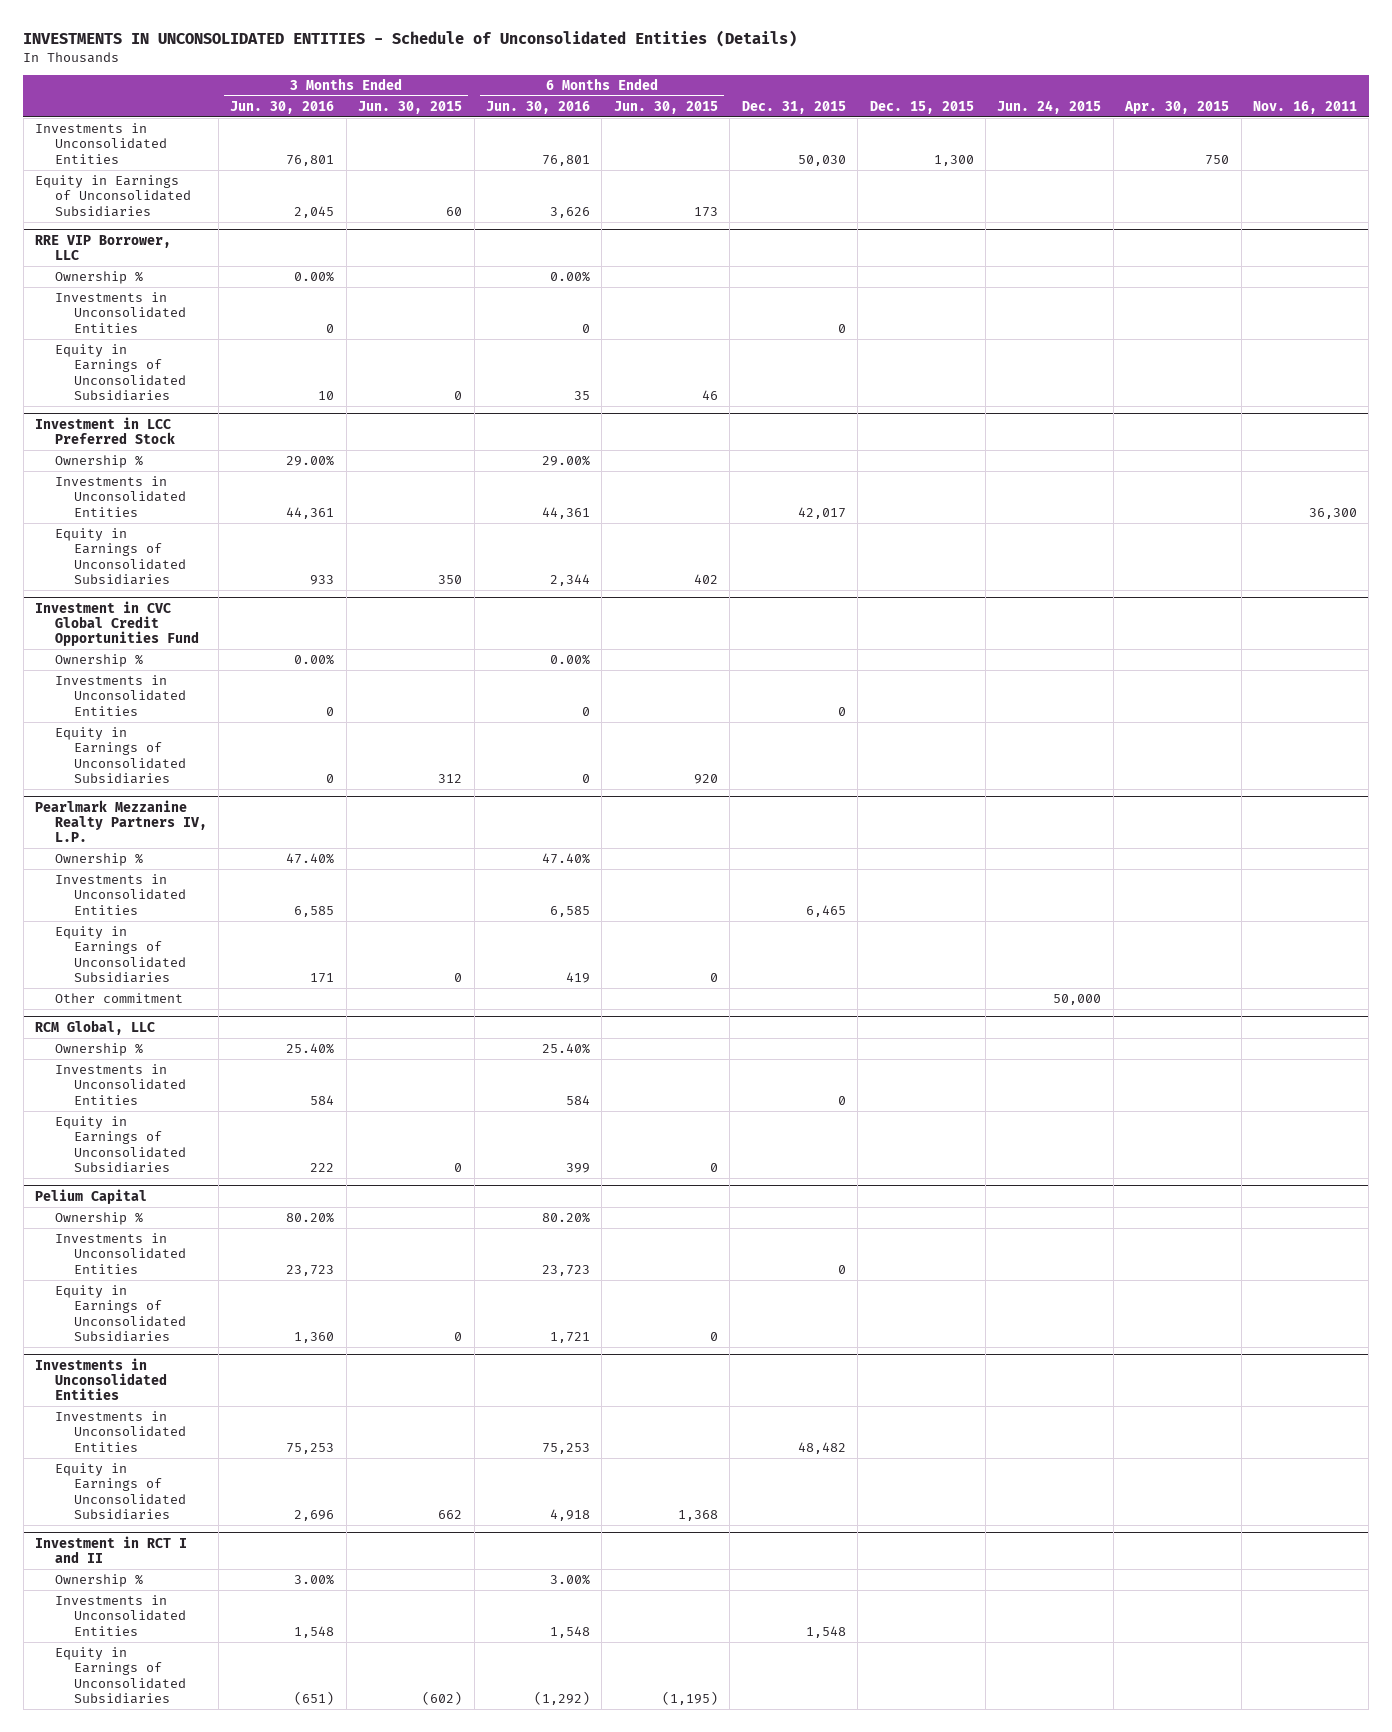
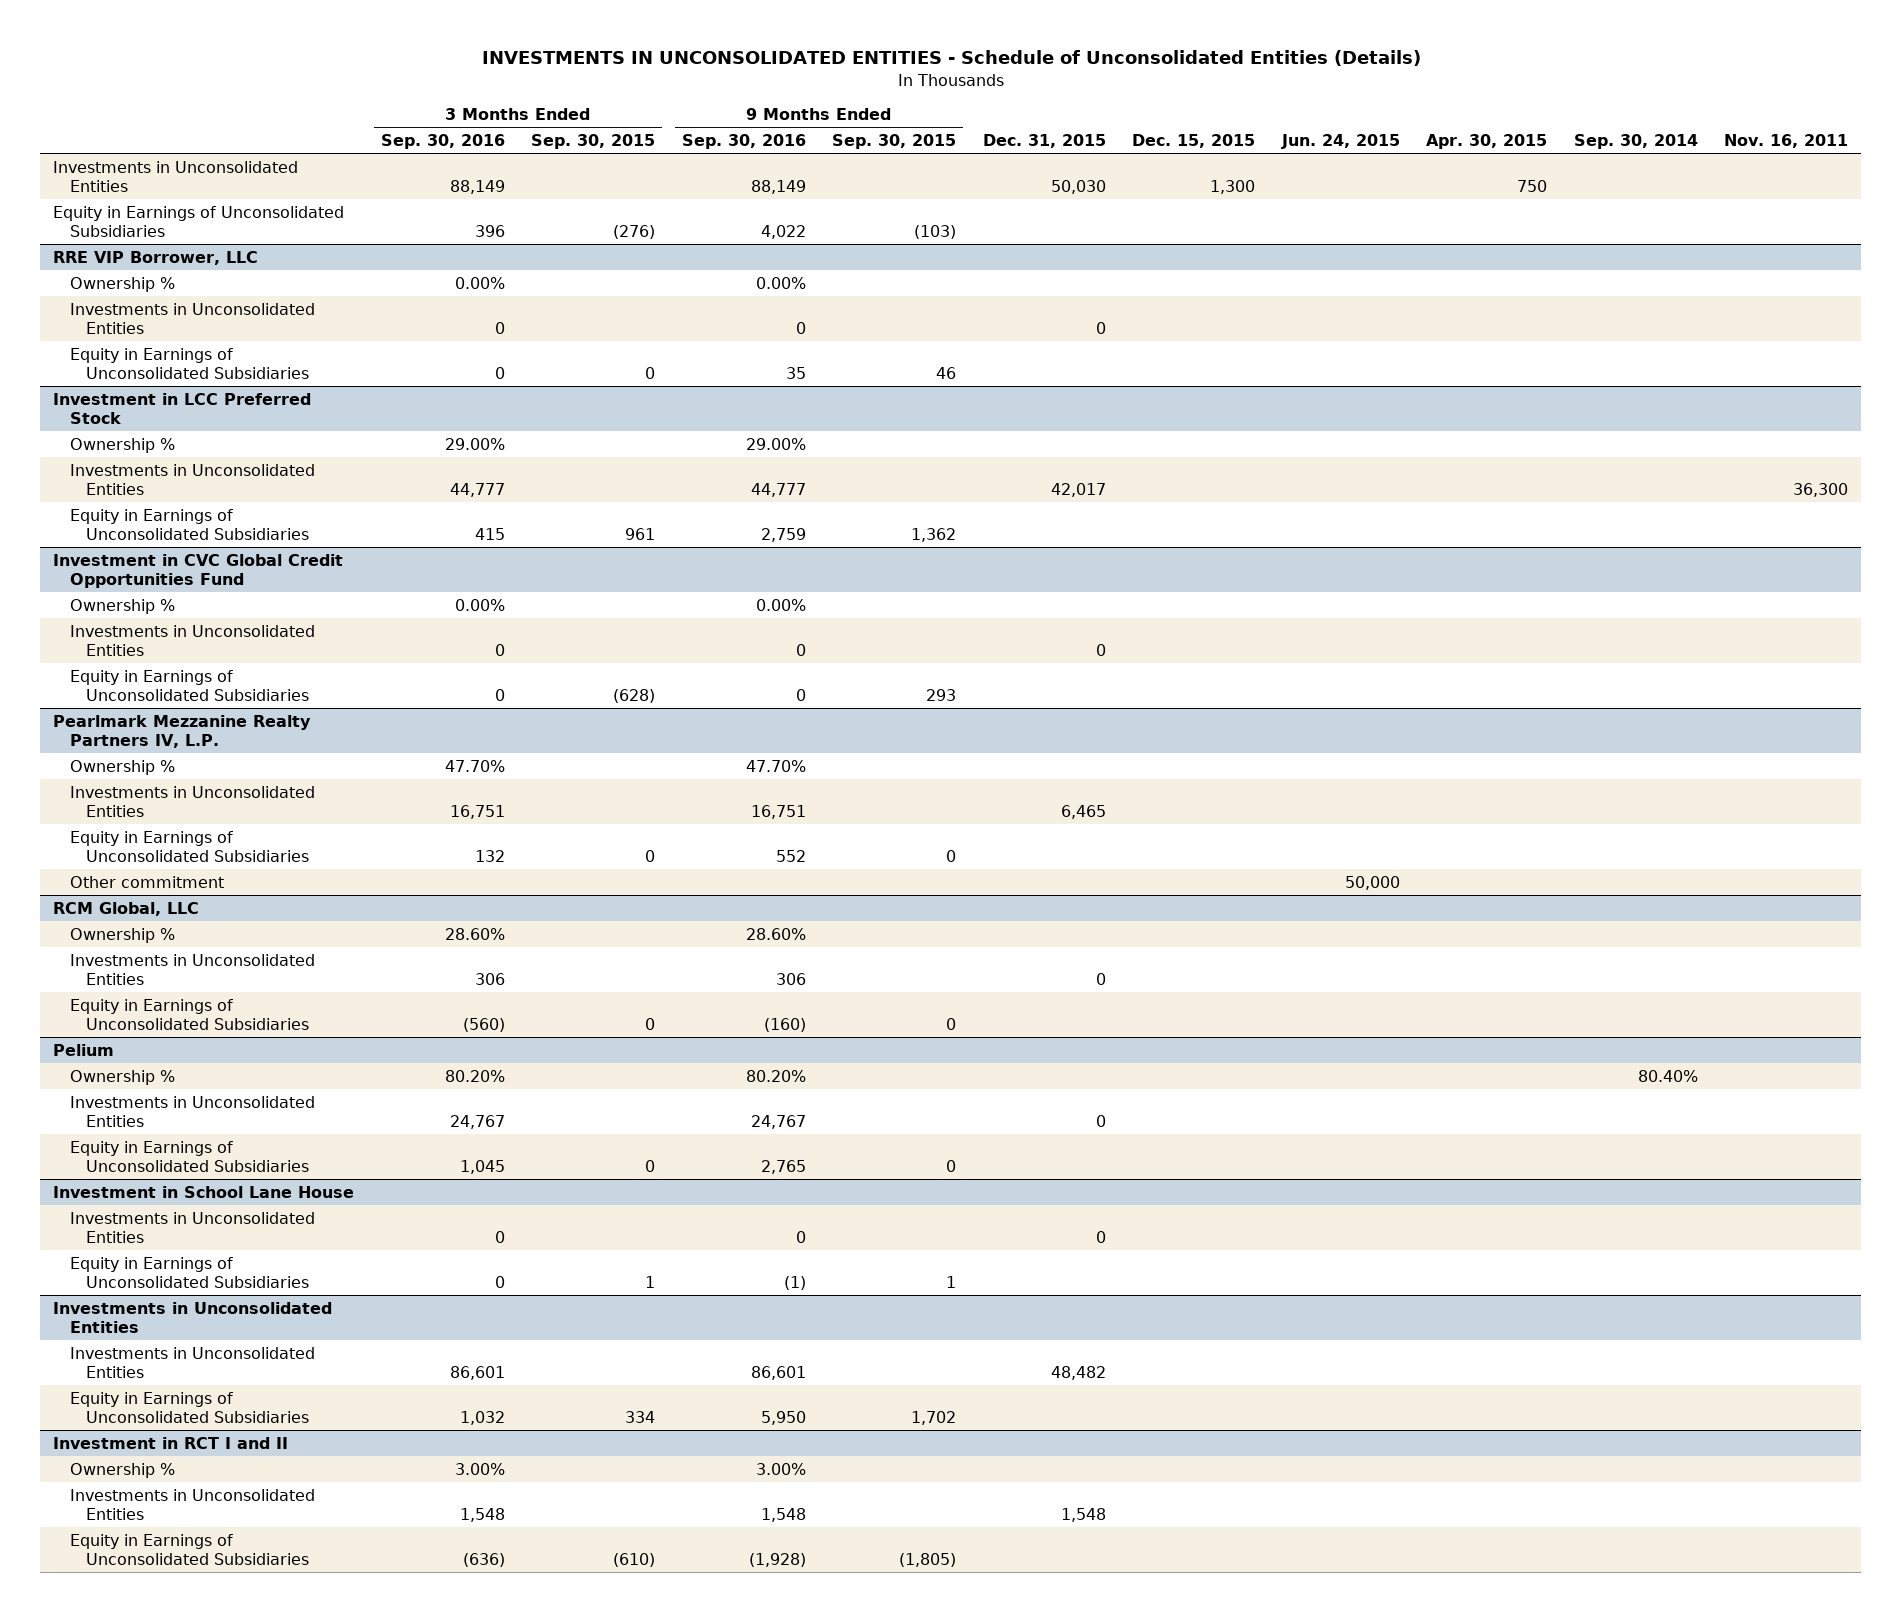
- | 3 Months Ended Jun. 30, 2016 | 3 Months Ended Jun. 30, 2015 | 6 Months Ended Jun. 30, 2016 | 6 Months Ended Jun. 30, 2015 | Dec. 31, 2015 | Dec. 15, 2015 | Jun. 24, 2015 | Apr. 30, 2015 | Nov. 16, 2011
+ | 3 Months Ended Sep. 30, 2016 | 3 Months Ended Sep. 30, 2015 | 9 Months Ended Sep. 30, 2016 | 9 Months Ended Sep. 30, 2015 | Dec. 31, 2015 | Dec. 15, 2015 | Jun. 24, 2015 | Apr. 30, 2015 | Sep. 30, 2014 | Nov. 16, 2011
- Pelium Capital
- Ownership % | 80.20% | | 80.20% | | | | | |
- Investments in Unconsolidated Entities | 23,723 | | 23,723 | | 0 | | | |
- Equity in Earnings of Unconsolidated Subsidiaries | 1,360 | 0 | 1,721 | 0 | | | | |
+ Pelium
+ Ownership % | 80.20% | | 80.20% | | | | | | 80.40% |
+ Investments in Unconsolidated Entities | 24,767 | | 24,767 | | 0 | | | | |
+ Equity in Earnings of Unconsolidated Subsidiaries | 1,045 | 0 | 2,765 | 0 | | | | | |
+ Investment in School Lane House
+ Investments in Unconsolidated Entities | 0 | | 0 | | 0 | | | | |
+ Equity in Earnings of Unconsolidated Subsidiaries | 0 | 1 | (1) | 1 | | | | | |

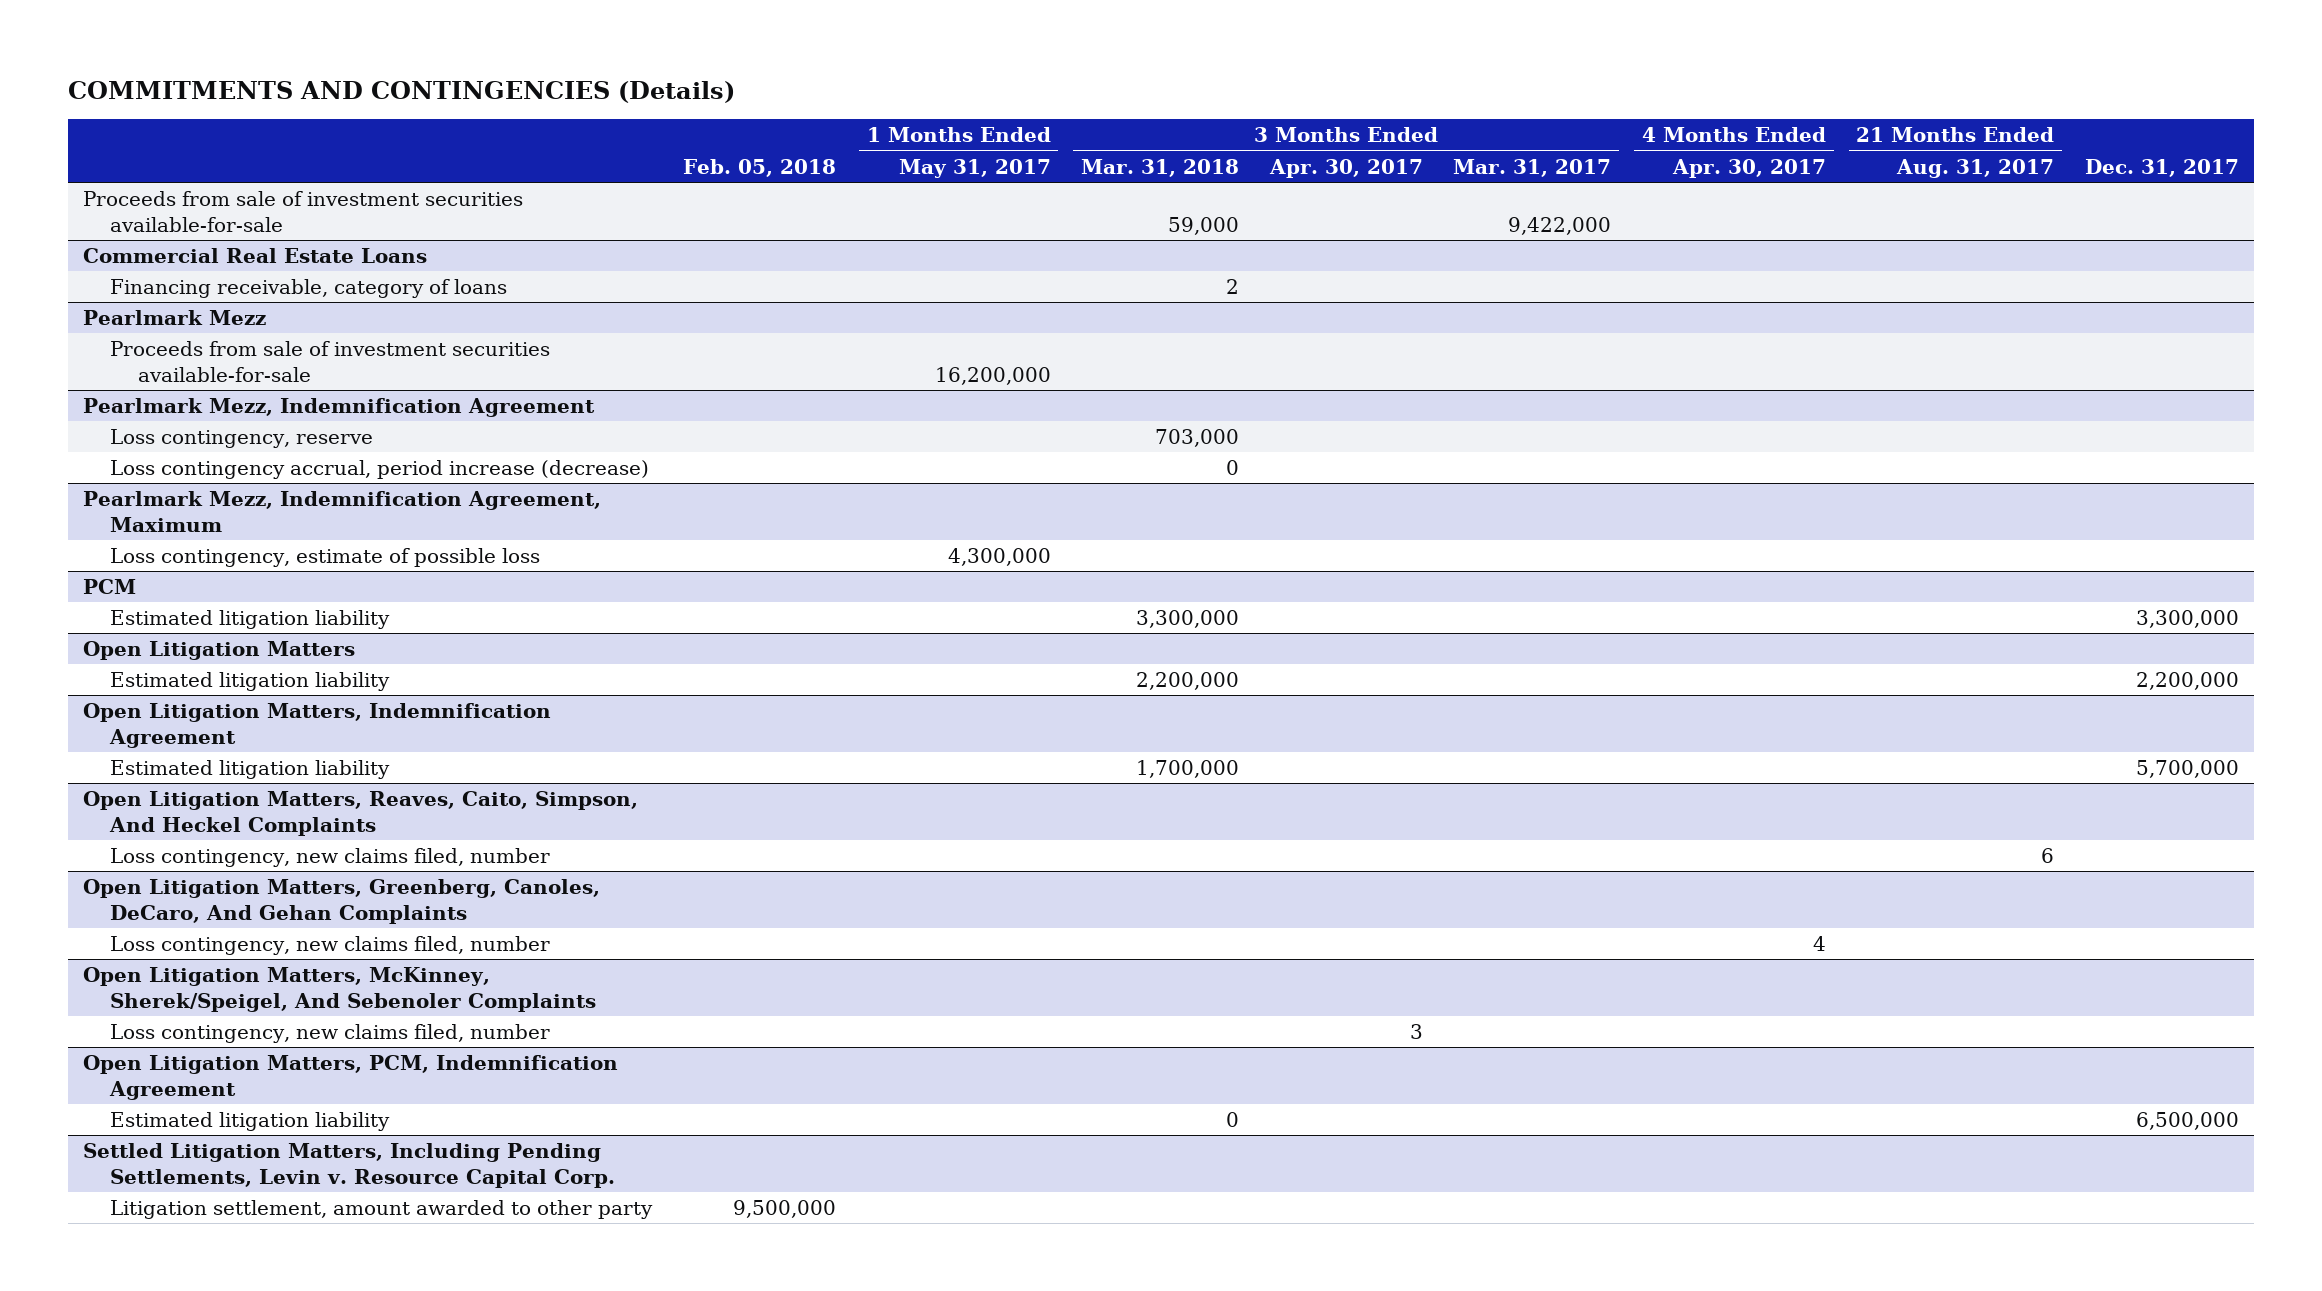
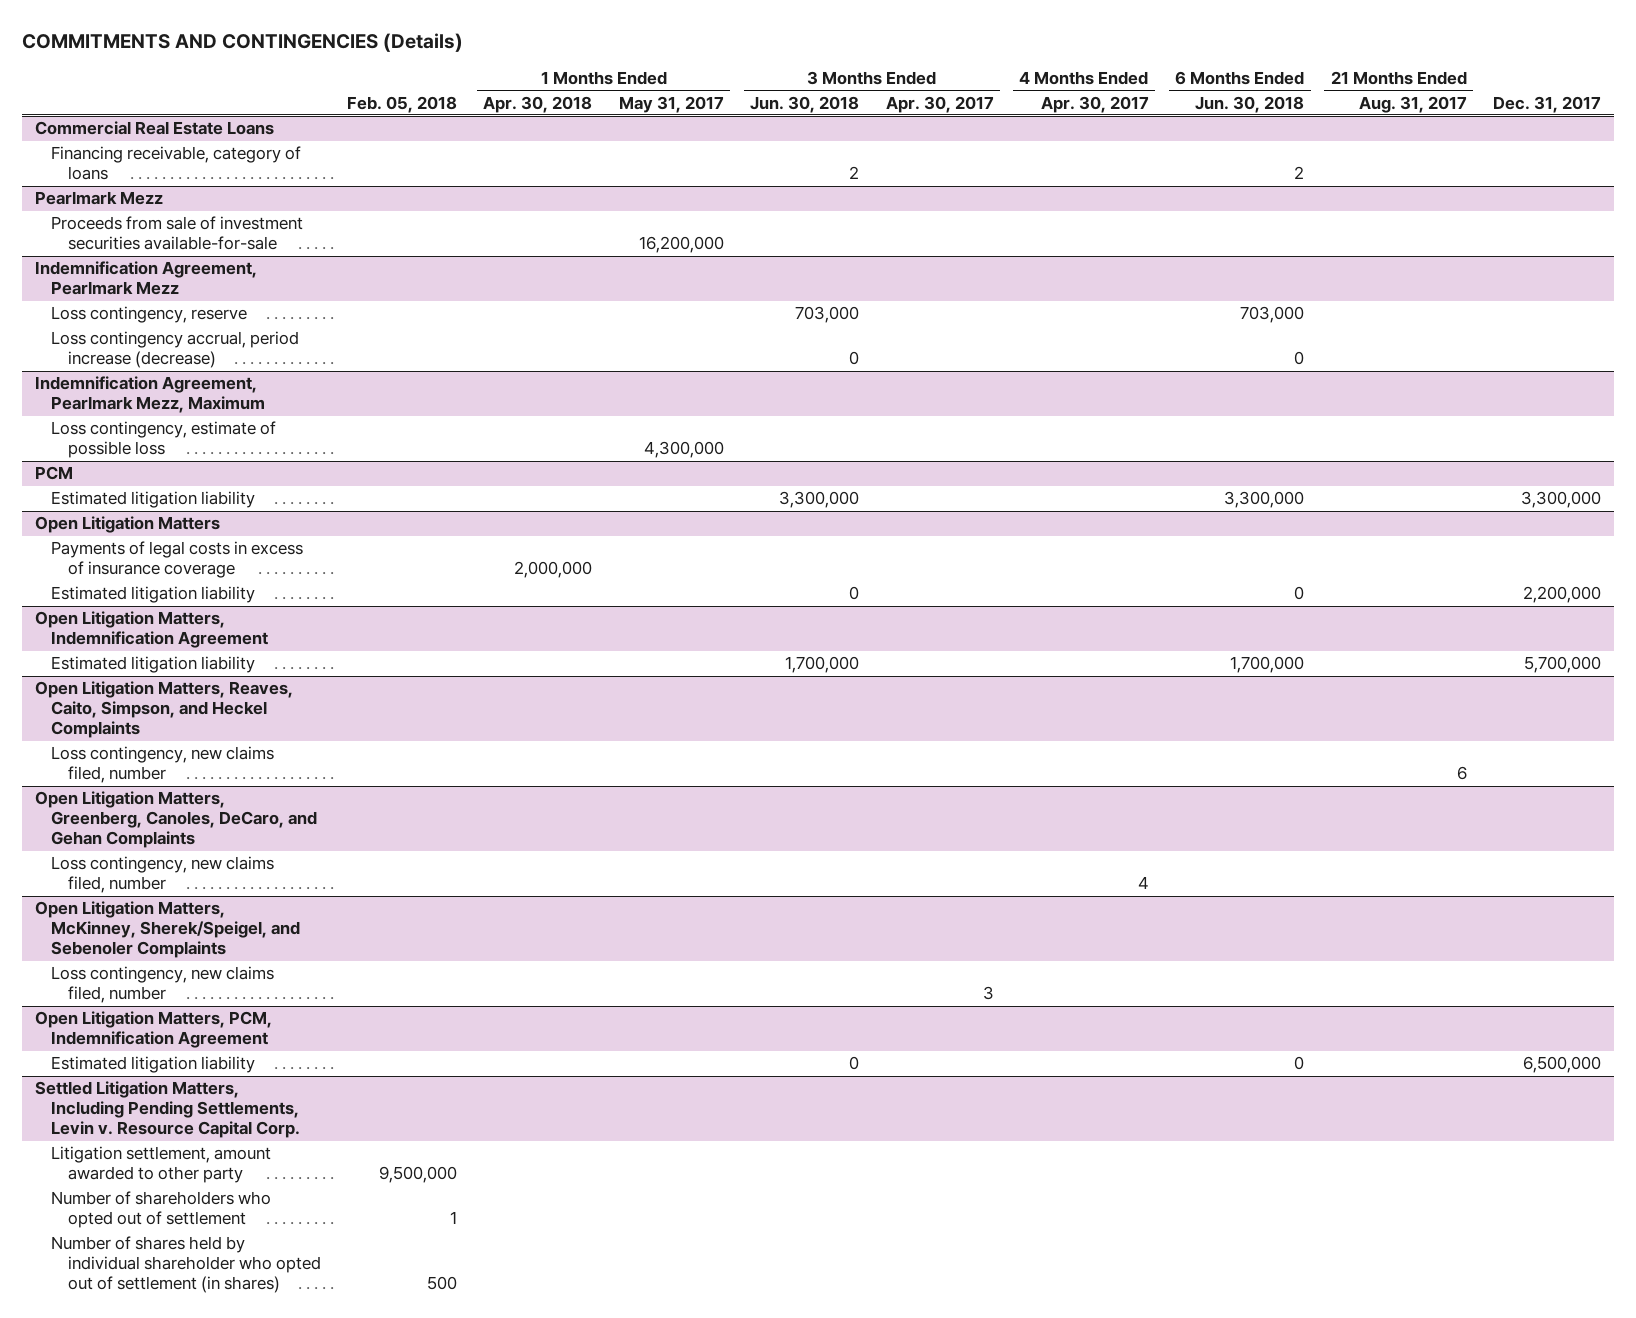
- | Feb. 05, 2018 | 1 Months Ended May 31, 2017 | 3 Months Ended Mar. 31, 2018 | 3 Months Ended Apr. 30, 2017 | 3 Months Ended Mar. 31, 2017 | 4 Months Ended Apr. 30, 2017 | 21 Months Ended Aug. 31, 2017 | Dec. 31, 2017
+ | Feb. 05, 2018 | 1 Months Ended Apr. 30, 2018 | 1 Months Ended May 31, 2017 | 3 Months Ended Jun. 30, 2018 | 3 Months Ended Apr. 30, 2017 | 4 Months Ended Apr. 30, 2017 | 6 Months Ended Jun. 30, 2018 | 21 Months Ended Aug. 31, 2017 | Dec. 31, 2017
- Proceeds from sale of investment securities available-for-sale | | | 59,000 | | 9,422,000 | | |
- Pearlmark Mezz, Indemnification Agreement
+ Indemnification Agreement, Pearlmark Mezz
- Pearlmark Mezz, Indemnification Agreement, Maximum
+ Indemnification Agreement, Pearlmark Mezz, Maximum
@ Open Litigation Matters
+ Payments of legal costs in excess of insurance coverage | | 2,000,000 | | | | | | |
- Open Litigation Matters, Reaves, Caito, Simpson, And Heckel Complaints
+ Open Litigation Matters, Reaves, Caito, Simpson, and Heckel Complaints
- Open Litigation Matters, Greenberg, Canoles, DeCaro, And Gehan Complaints
+ Open Litigation Matters, Greenberg, Canoles, DeCaro, and Gehan Complaints
- Open Litigation Matters, McKinney, Sherek/Speigel, And Sebenoler Complaints
+ Open Litigation Matters, McKinney, Sherek/Speigel, and Sebenoler Complaints
@ Settled Litigation Matters, Including Pending Settlements, Levin v. Resource Capital Corp.
+ Number of shareholders who opted out of settlement | 1 | | | | | | | |
+ Number of shares held by individual shareholder who opted out of settlement (in shares) | 500 | | | | | | | |

